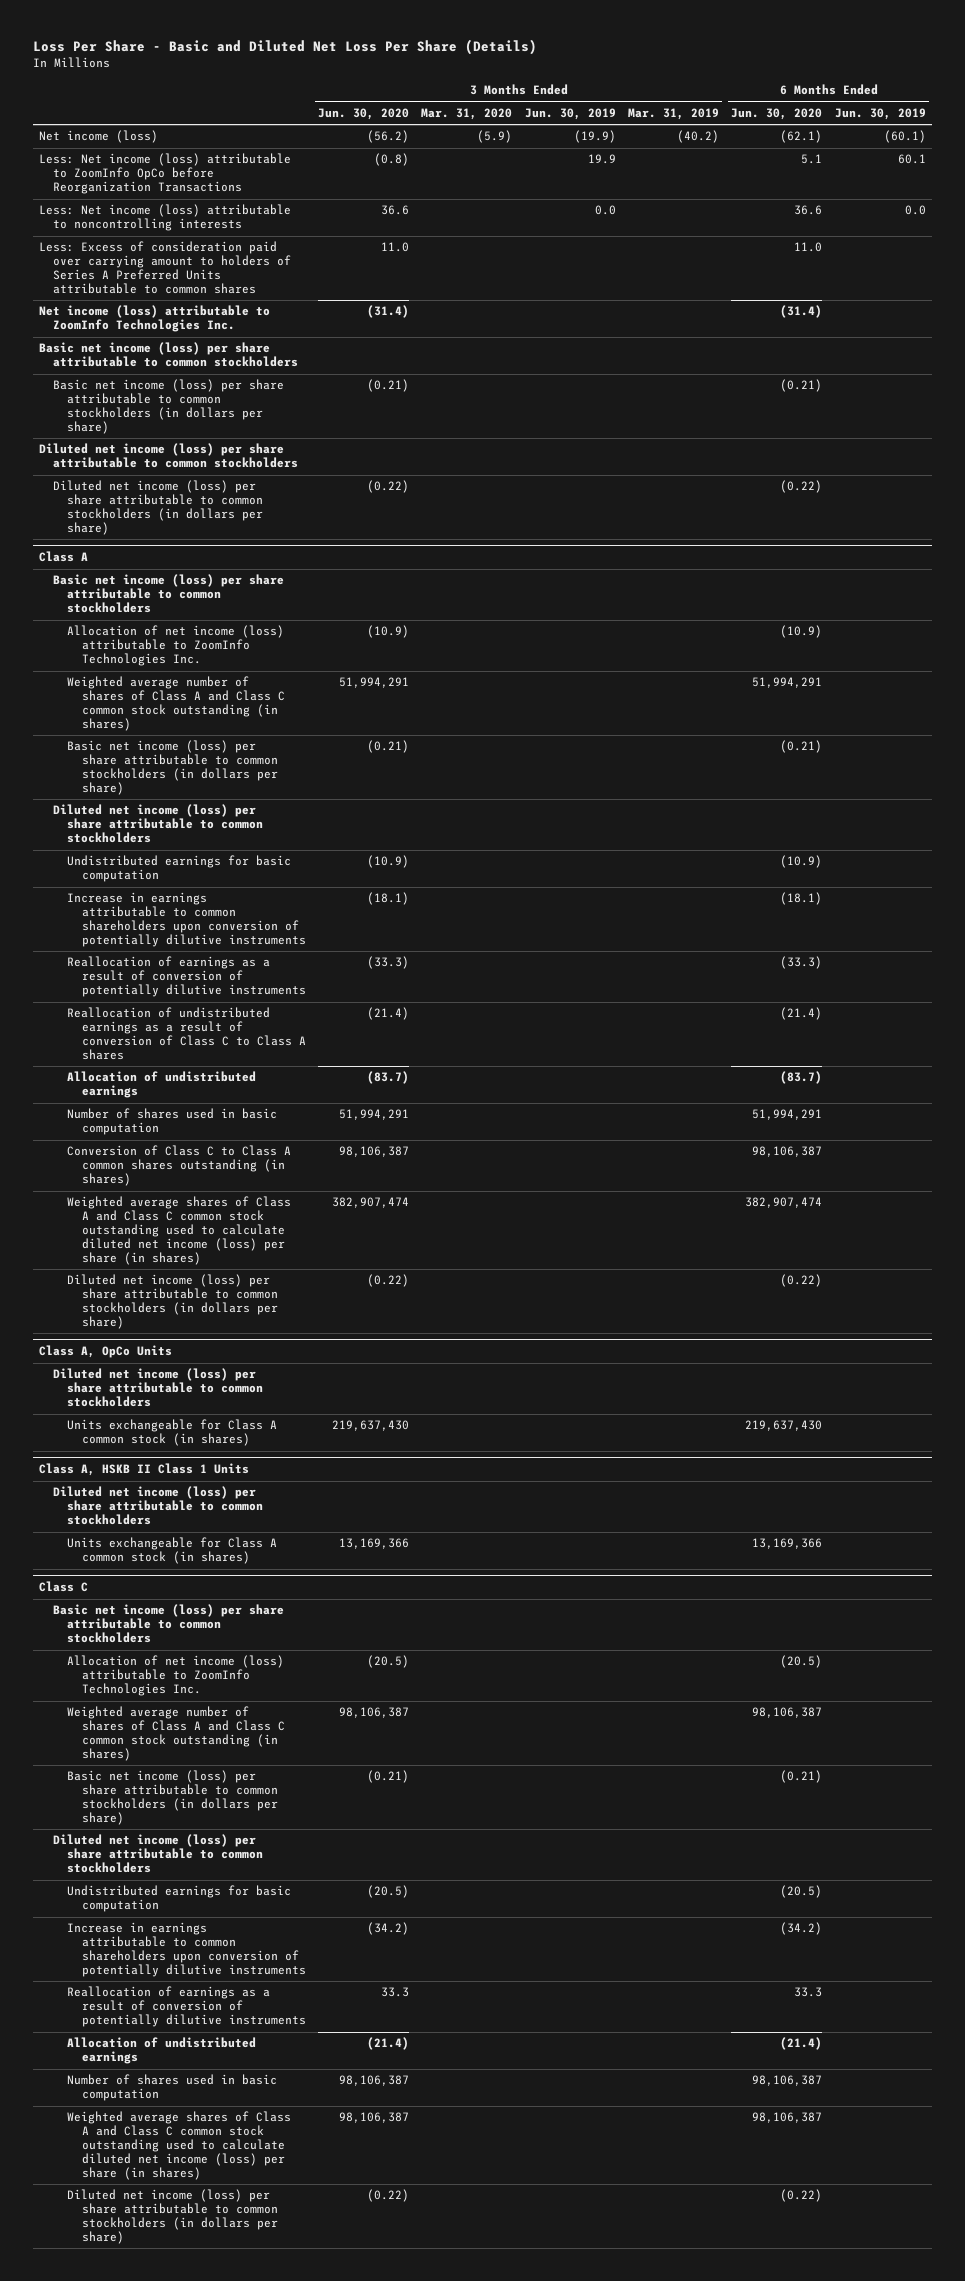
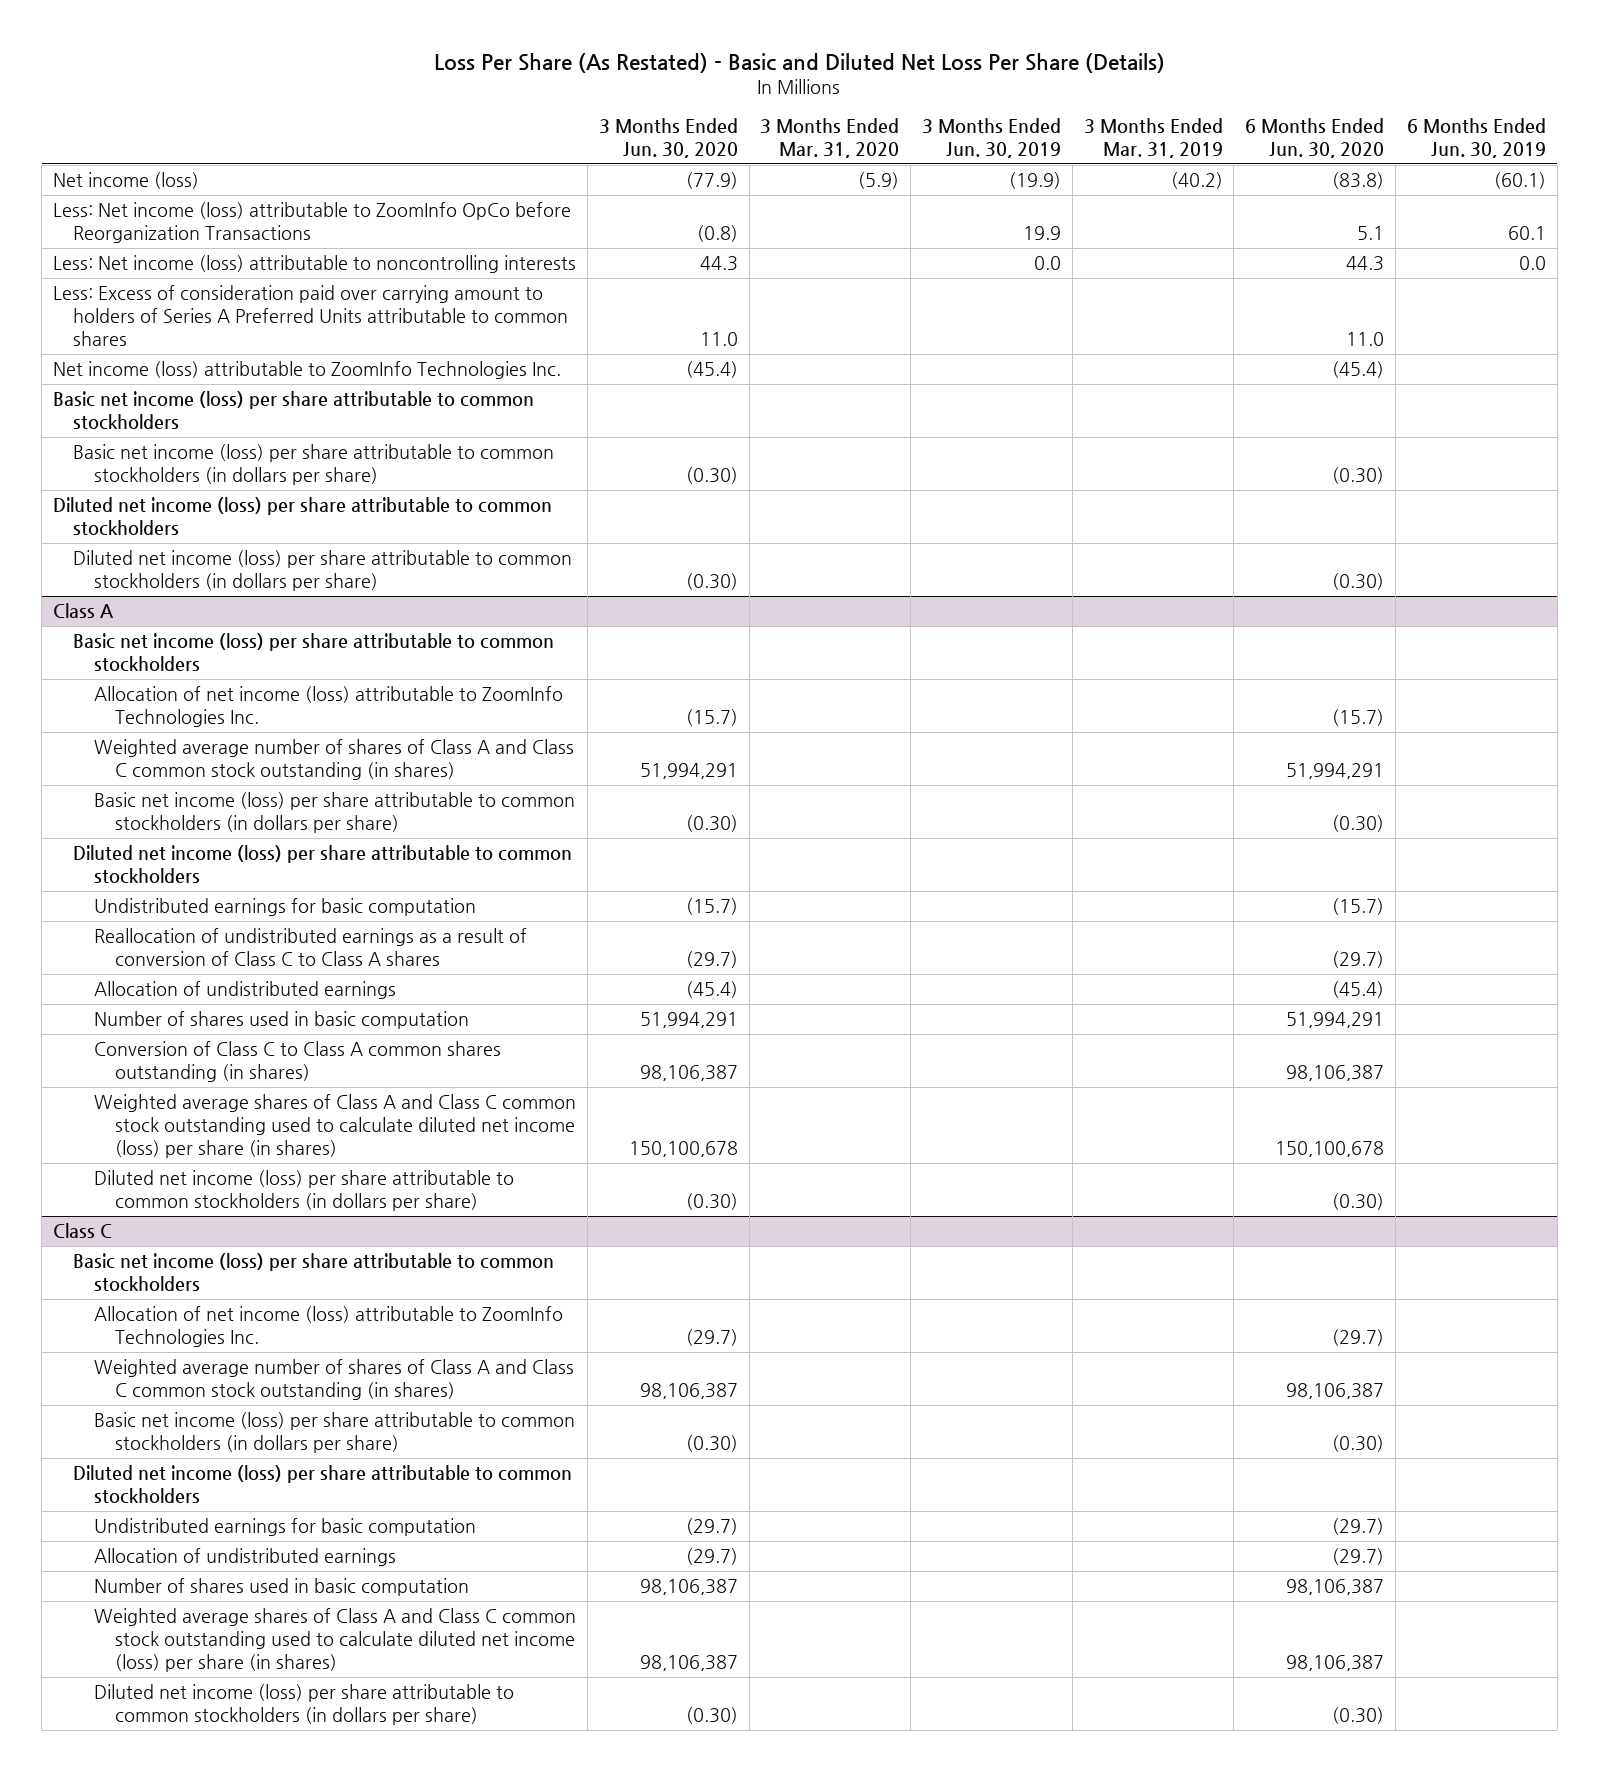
- Loss Per Share - Basic and Diluted Net Loss Per Share (Details)
+ Loss Per Share (As Restated) - Basic and Diluted Net Loss Per Share (Details)
- Net income (loss) | (56.2) | (5.9) | (19.9) | (40.2) | (62.1) | (60.1)
+ Net income (loss) | (77.9) | (5.9) | (19.9) | (40.2) | (83.8) | (60.1)
- Less: Net income (loss) attributable to noncontrolling interests | 36.6 | | 0.0 | | 36.6 | 0.0
+ Less: Net income (loss) attributable to noncontrolling interests | 44.3 | | 0.0 | | 44.3 | 0.0
- Net income (loss) attributable to ZoomInfo Technologies Inc. | (31.4) | | | | (31.4) |
+ Net income (loss) attributable to ZoomInfo Technologies Inc. | (45.4) | | | | (45.4) |
- Basic net income (loss) per share attributable to common stockholders (in dollars per share) | (0.21) | | | | (0.21) |
+ Basic net income (loss) per share attributable to common stockholders (in dollars per share) | (0.30) | | | | (0.30) |
- Diluted net income (loss) per share attributable to common stockholders (in dollars per share) | (0.22) | | | | (0.22) |
+ Diluted net income (loss) per share attributable to common stockholders (in dollars per share) | (0.30) | | | | (0.30) |
@ Class A
- Allocation of net income (loss) attributable to ZoomInfo Technologies Inc. | (10.9) | | | | (10.9) |
+ Allocation of net income (loss) attributable to ZoomInfo Technologies Inc. | (15.7) | | | | (15.7) |
- Basic net income (loss) per share attributable to common stockholders (in dollars per share) | (0.21) | | | | (0.21) |
+ Basic net income (loss) per share attributable to common stockholders (in dollars per share) | (0.30) | | | | (0.30) |
- Undistributed earnings for basic computation | (10.9) | | | | (10.9) |
- Increase in earnings attributable to common shareholders upon conversion of potentially dilutive instruments | (18.1) | | | | (18.1) |
- Reallocation of earnings as a result of conversion of potentially dilutive instruments | (33.3) | | | | (33.3) |
- Reallocation of undistributed earnings as a result of conversion of Class C to Class A shares | (21.4) | | | | (21.4) |
- Allocation of undistributed earnings | (83.7) | | | | (83.7) |
+ Undistributed earnings for basic computation | (15.7) | | | | (15.7) |
+ Reallocation of undistributed earnings as a result of conversion of Class C to Class A shares | (29.7) | | | | (29.7) |
+ Allocation of undistributed earnings | (45.4) | | | | (45.4) |
- Weighted average shares of Class A and Class C common stock outstanding used to calculate diluted net income (loss) per share (in shares) | 382,907,474 | | | | 382,907,474 |
- Diluted net income (loss) per share attributable to common stockholders (in dollars per share) | (0.22) | | | | (0.22) |
- Class A, OpCo Units
- Diluted net income (loss) per share attributable to common stockholders
- Units exchangeable for Class A common stock (in shares) | 219,637,430 | | | | 219,637,430 |
- Class A, HSKB II Class 1 Units
- Diluted net income (loss) per share attributable to common stockholders
- Units exchangeable for Class A common stock (in shares) | 13,169,366 | | | | 13,169,366 |
@ Class A
+ Weighted average shares of Class A and Class C common stock outstanding used to calculate diluted net income (loss) per share (in shares) | 150,100,678 | | | | 150,100,678 |
+ Diluted net income (loss) per share attributable to common stockholders (in dollars per share) | (0.30) | | | | (0.30) |
@ Class C
- Allocation of net income (loss) attributable to ZoomInfo Technologies Inc. | (20.5) | | | | (20.5) |
+ Allocation of net income (loss) attributable to ZoomInfo Technologies Inc. | (29.7) | | | | (29.7) |
- Basic net income (loss) per share attributable to common stockholders (in dollars per share) | (0.21) | | | | (0.21) |
+ Basic net income (loss) per share attributable to common stockholders (in dollars per share) | (0.30) | | | | (0.30) |
- Undistributed earnings for basic computation | (20.5) | | | | (20.5) |
- Increase in earnings attributable to common shareholders upon conversion of potentially dilutive instruments | (34.2) | | | | (34.2) |
- Reallocation of earnings as a result of conversion of potentially dilutive instruments | 33.3 | | | | 33.3 |
- Allocation of undistributed earnings | (21.4) | | | | (21.4) |
+ Undistributed earnings for basic computation | (29.7) | | | | (29.7) |
+ Allocation of undistributed earnings | (29.7) | | | | (29.7) |
- Diluted net income (loss) per share attributable to common stockholders (in dollars per share) | (0.22) | | | | (0.22) |
+ Diluted net income (loss) per share attributable to common stockholders (in dollars per share) | (0.30) | | | | (0.30) |

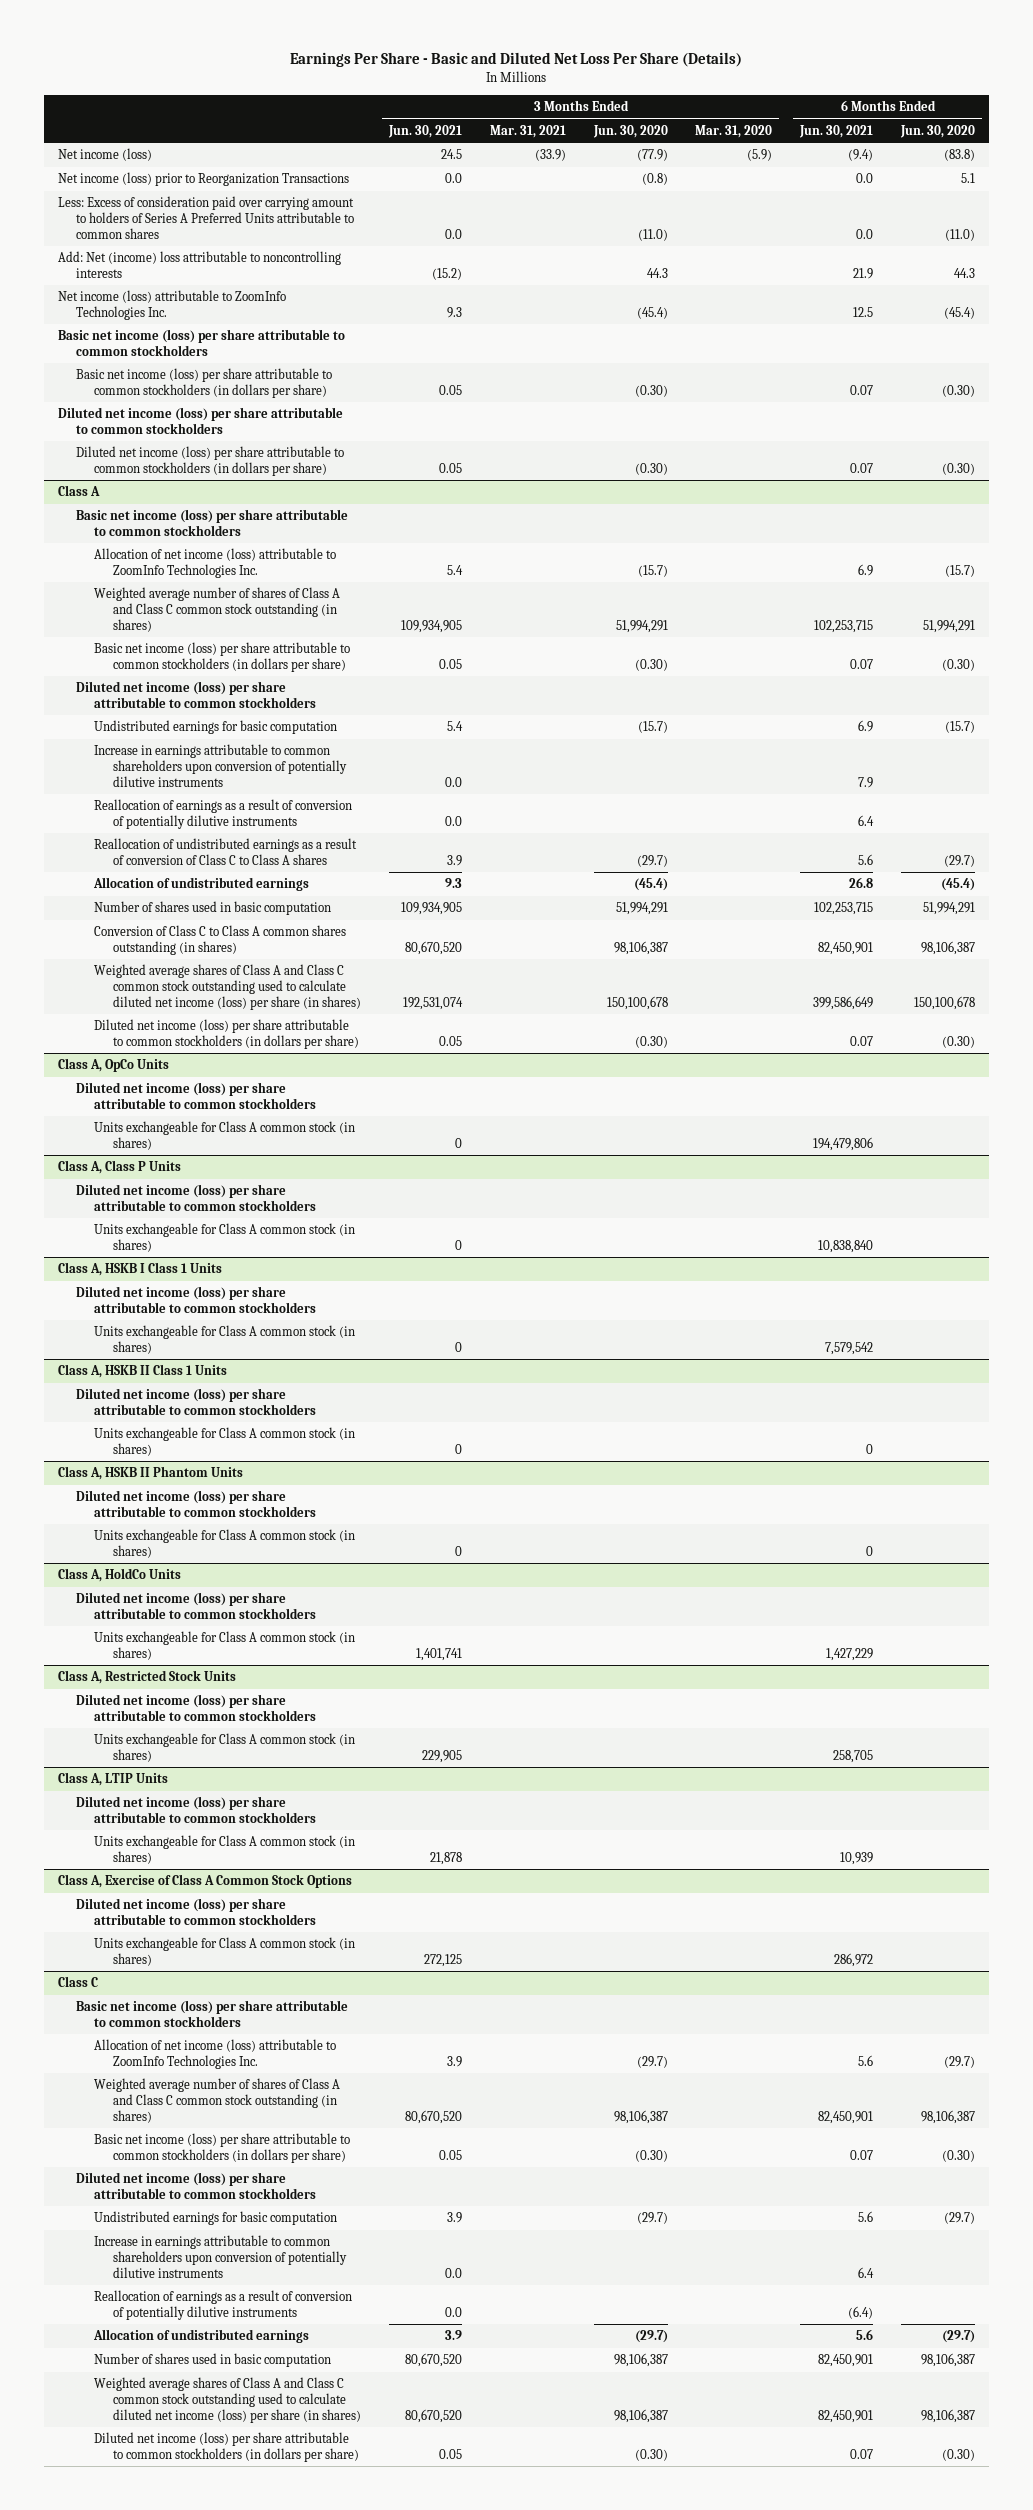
- Loss Per Share (As Restated) - Basic and Diluted Net Loss Per Share (Details)
+ Earnings Per Share - Basic and Diluted Net Loss Per Share (Details)
- | 3 Months Ended Jun. 30, 2020 | 3 Months Ended Mar. 31, 2020 | 3 Months Ended Jun. 30, 2019 | 3 Months Ended Mar. 31, 2019 | 6 Months Ended Jun. 30, 2020 | 6 Months Ended Jun. 30, 2019
+ | 3 Months Ended Jun. 30, 2021 | 3 Months Ended Mar. 31, 2021 | 3 Months Ended Jun. 30, 2020 | 3 Months Ended Mar. 31, 2020 | 6 Months Ended Jun. 30, 2021 | 6 Months Ended Jun. 30, 2020
- Less: Net income (loss) attributable to ZoomInfo OpCo before Reorganization Transactions | (0.8) | | 19.9 | | 5.1 | 60.1
- Less: Net income (loss) attributable to noncontrolling interests | 44.3 | | 0.0 | | 44.3 | 0.0
- Less: Excess of consideration paid over carrying amount to holders of Series A Preferred Units attributable to common shares | 11.0 | | | | 11.0 |
+ Net income (loss) prior to Reorganization Transactions | 0.0 | | (0.8) | | 0.0 | 5.1
+ Less: Excess of consideration paid over carrying amount to holders of Series A Preferred Units attributable to common shares | 0.0 | | (11.0) | | 0.0 | (11.0)
+ Add: Net (income) loss attributable to noncontrolling interests | (15.2) | | 44.3 | | 21.9 | 44.3
@ Class A
+ Increase in earnings attributable to common shareholders upon conversion of potentially dilutive instruments | 0.0 | | | | 7.9 |
+ Reallocation of earnings as a result of conversion of potentially dilutive instruments | 0.0 | | | | 6.4 |
+ Class A, OpCo Units
+ Diluted net income (loss) per share attributable to common stockholders
+ Units exchangeable for Class A common stock (in shares) | 0 | | | | 194,479,806 |
+ Class A, Class P Units
+ Diluted net income (loss) per share attributable to common stockholders
+ Units exchangeable for Class A common stock (in shares) | 0 | | | | 10,838,840 |
+ Class A, HSKB I Class 1 Units
+ Diluted net income (loss) per share attributable to common stockholders
+ Units exchangeable for Class A common stock (in shares) | 0 | | | | 7,579,542 |
+ Class A, HSKB II Class 1 Units
+ Diluted net income (loss) per share attributable to common stockholders
+ Units exchangeable for Class A common stock (in shares) | 0 | | | | 0 |
+ Class A, HSKB II Phantom Units
+ Diluted net income (loss) per share attributable to common stockholders
+ Units exchangeable for Class A common stock (in shares) | 0 | | | | 0 |
+ Class A, HoldCo Units
+ Diluted net income (loss) per share attributable to common stockholders
+ Units exchangeable for Class A common stock (in shares) | 1,401,741 | | | | 1,427,229 |
+ Class A, Restricted Stock Units
+ Diluted net income (loss) per share attributable to common stockholders
+ Units exchangeable for Class A common stock (in shares) | 229,905 | | | | 258,705 |
+ Class A, LTIP Units
+ Diluted net income (loss) per share attributable to common stockholders
+ Units exchangeable for Class A common stock (in shares) | 21,878 | | | | 10,939 |
+ Class A, Exercise of Class A Common Stock Options
+ Diluted net income (loss) per share attributable to common stockholders
+ Units exchangeable for Class A common stock (in shares) | 272,125 | | | | 286,972 |
@ Class C
+ Increase in earnings attributable to common shareholders upon conversion of potentially dilutive instruments | 0.0 | | | | 6.4 |
+ Reallocation of earnings as a result of conversion of potentially dilutive instruments | 0.0 | | | | (6.4) |

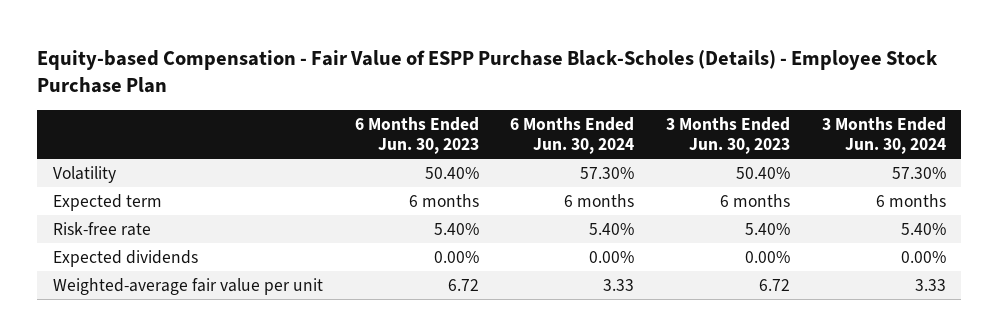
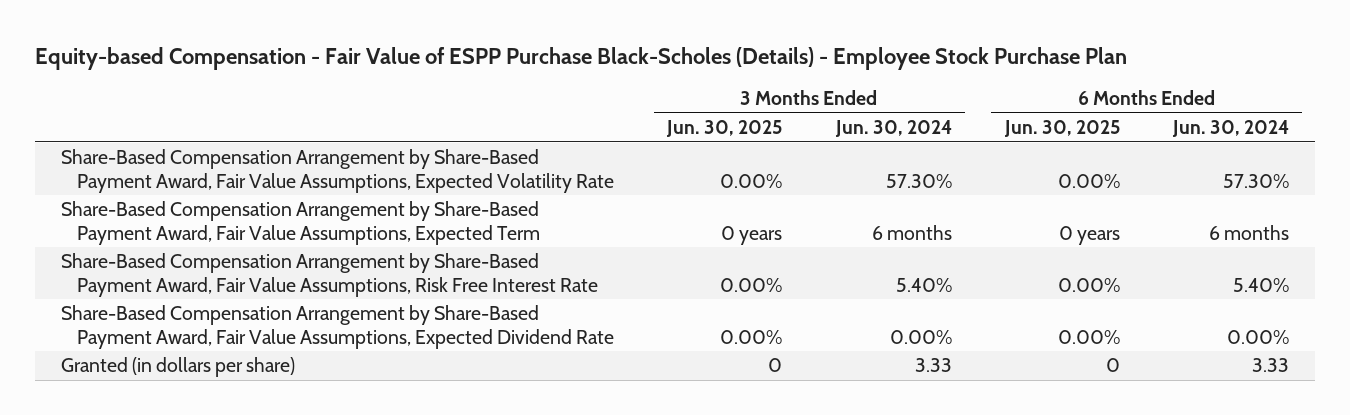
- | 6 Months Ended Jun. 30, 2023 | 6 Months Ended Jun. 30, 2024 | 3 Months Ended Jun. 30, 2023 | 3 Months Ended Jun. 30, 2024
+ | 3 Months Ended Jun. 30, 2025 | 3 Months Ended Jun. 30, 2024 | 6 Months Ended Jun. 30, 2025 | 6 Months Ended Jun. 30, 2024
- Volatility | 50.40% | 57.30% | 50.40% | 57.30%
- Expected term | 6 months | 6 months | 6 months | 6 months
- Risk-free rate | 5.40% | 5.40% | 5.40% | 5.40%
- Expected dividends | 0.00% | 0.00% | 0.00% | 0.00%
- Weighted-average fair value per unit | 6.72 | 3.33 | 6.72 | 3.33
+ Share-Based Compensation Arrangement by Share-Based Payment Award, Fair Value Assumptions, Expected Volatility Rate | 0.00% | 57.30% | 0.00% | 57.30%
+ Share-Based Compensation Arrangement by Share-Based Payment Award, Fair Value Assumptions, Expected Term | 0 years | 6 months | 0 years | 6 months
+ Share-Based Compensation Arrangement by Share-Based Payment Award, Fair Value Assumptions, Risk Free Interest Rate | 0.00% | 5.40% | 0.00% | 5.40%
+ Share-Based Compensation Arrangement by Share-Based Payment Award, Fair Value Assumptions, Expected Dividend Rate | 0.00% | 0.00% | 0.00% | 0.00%
+ Granted (in dollars per share) | 0 | 3.33 | 0 | 3.33

